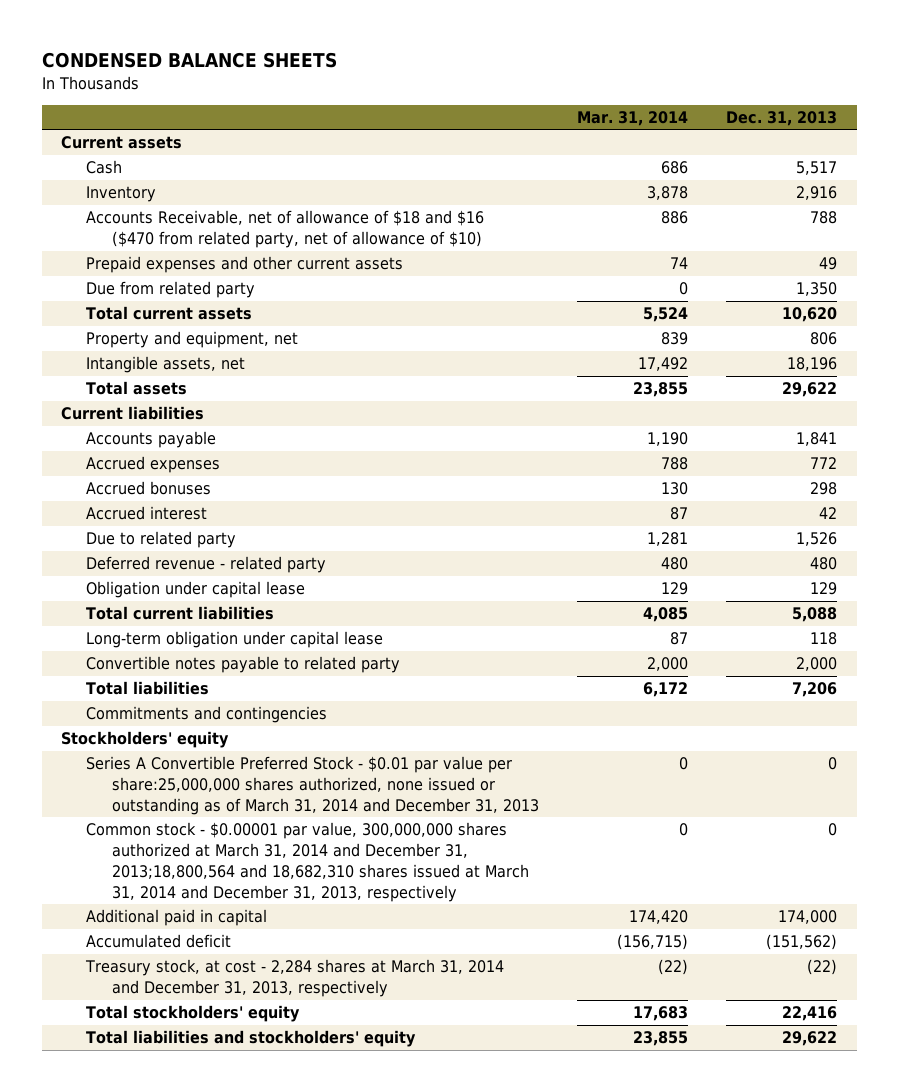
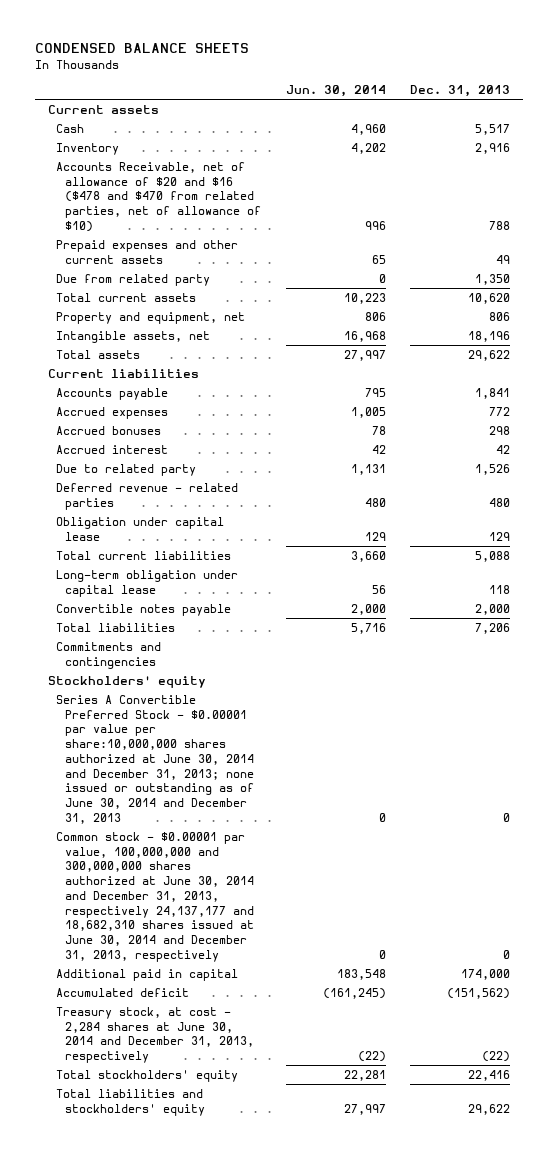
- | Mar. 31, 2014 | Dec. 31, 2013
+ | Jun. 30, 2014 | Dec. 31, 2013
- Accounts Receivable, net of allowance of $18 and $16 ($470 from related party, net of allowance of $10) | 886 | 788
+ Accounts Receivable, net of allowance of $20 and $16 ($478 and $470 from related parties, net of allowance of $10) | 996 | 788
- Deferred revenue - related party | 480 | 480
+ Deferred revenue - related parties | 480 | 480
- Convertible notes payable to related party | 2,000 | 2,000
+ Convertible notes payable | 2,000 | 2,000
- Series A Convertible Preferred Stock - $0.01 par value per share:25,000,000 shares authorized, none issued or outstanding as of March 31, 2014 and December 31, 2013 | 0 | 0
- Common stock - $0.00001 par value, 300,000,000 shares authorized at March 31, 2014 and December 31, 2013;18,800,564 and 18,682,310 shares issued at March 31, 2014 and December 31, 2013, respectively | 0 | 0
+ Series A Convertible Preferred Stock - $0.00001 par value per share:10,000,000 shares authorized at June 30, 2014 and December 31, 2013; none issued or outstanding as of June 30, 2014 and December 31, 2013 | 0 | 0
+ Common stock - $0.00001 par value, 100,000,000 and 300,000,000 shares authorized at June 30, 2014 and December 31, 2013, respectively 24,137,177 and 18,682,310 shares issued at June 30, 2014 and December 31, 2013, respectively | 0 | 0
- Treasury stock, at cost - 2,284 shares at March 31, 2014 and December 31, 2013, respectively | (22) | (22)
+ Treasury stock, at cost - 2,284 shares at June 30, 2014 and December 31, 2013, respectively | (22) | (22)

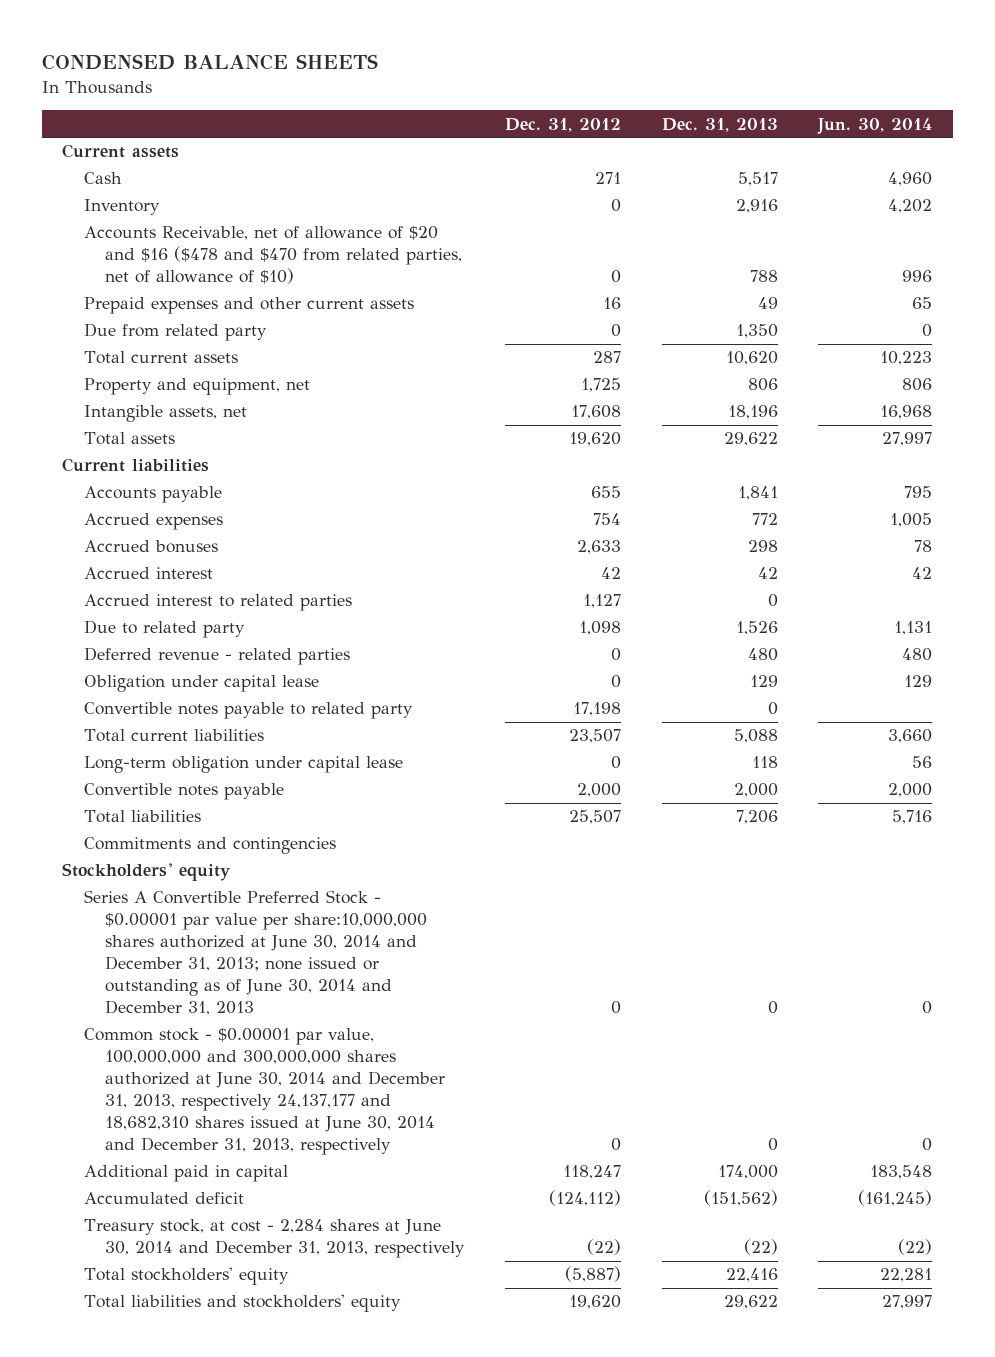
- | Jun. 30, 2014 | Dec. 31, 2013
+ | Dec. 31, 2012 | Dec. 31, 2013 | Jun. 30, 2014
+ Accrued interest to related parties | 1,127 | 0 |
+ Convertible notes payable to related party | 17,198 | 0 |

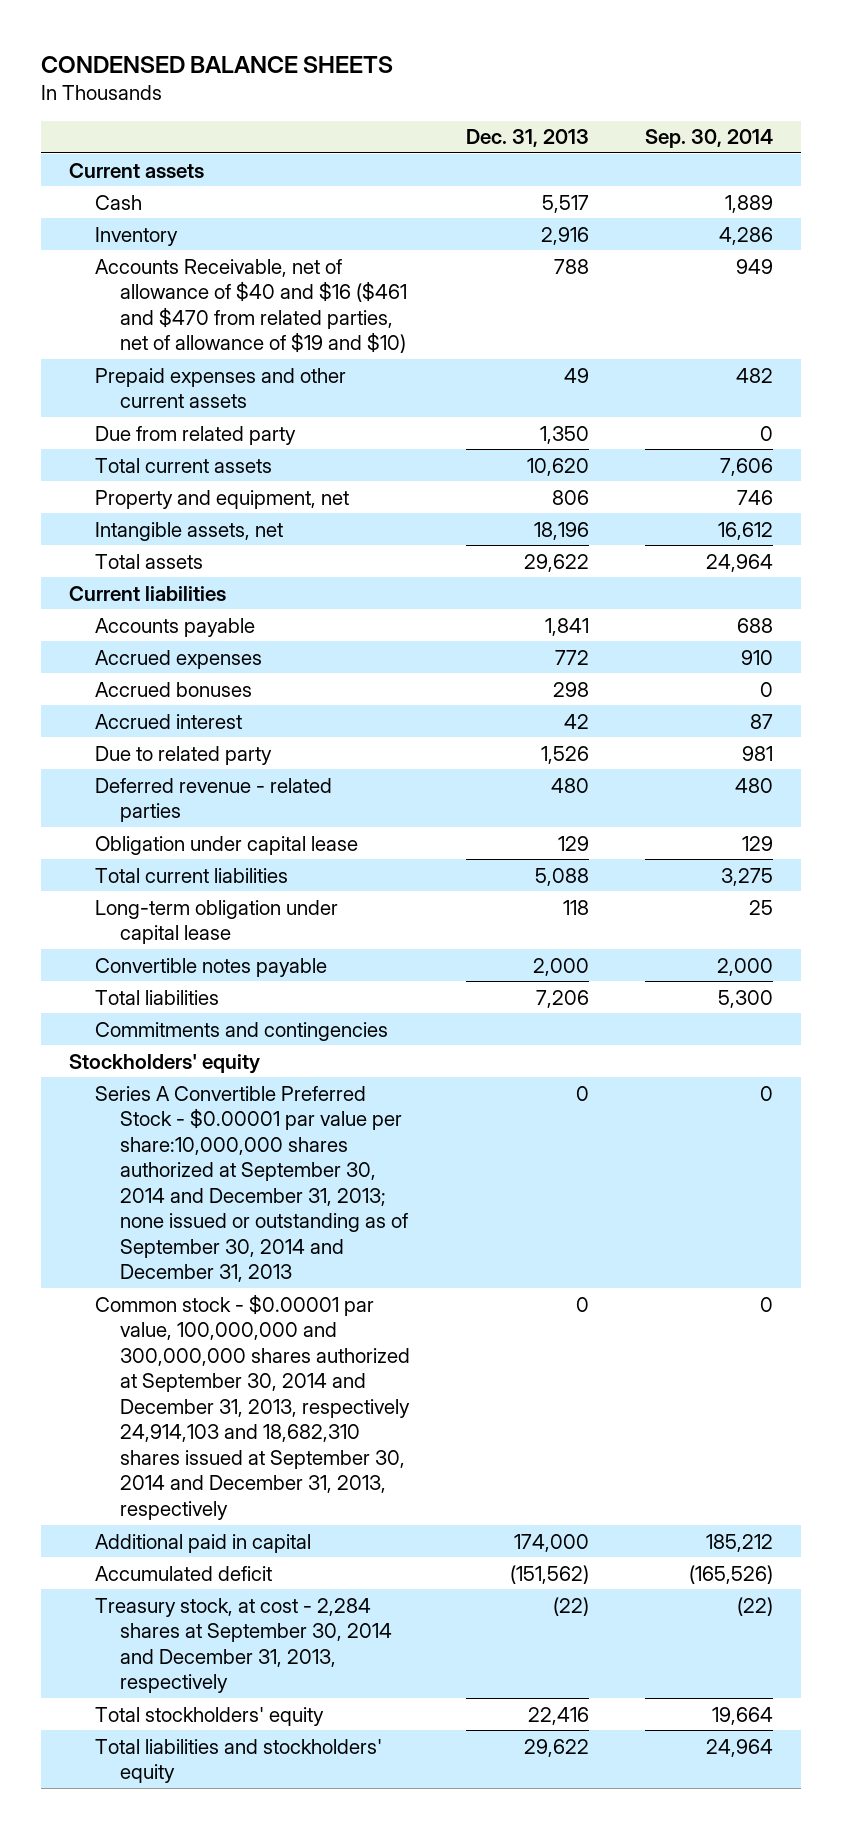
- | Dec. 31, 2012 | Dec. 31, 2013 | Jun. 30, 2014
+ | Dec. 31, 2013 | Sep. 30, 2014
- Accounts Receivable, net of allowance of $20 and $16 ($478 and $470 from related parties, net of allowance of $10) | 0 | 788 | 996
+ Accounts Receivable, net of allowance of $40 and $16 ($461 and $470 from related parties, net of allowance of $19 and $10) | 788 | 949
- Accrued interest to related parties | 1,127 | 0 |
- Convertible notes payable to related party | 17,198 | 0 |
- Series A Convertible Preferred Stock - $0.00001 par value per share:10,000,000 shares authorized at June 30, 2014 and December 31, 2013; none issued or outstanding as of June 30, 2014 and December 31, 2013 | 0 | 0 | 0
- Common stock - $0.00001 par value, 100,000,000 and 300,000,000 shares authorized at June 30, 2014 and December 31, 2013, respectively 24,137,177 and 18,682,310 shares issued at June 30, 2014 and December 31, 2013, respectively | 0 | 0 | 0
+ Series A Convertible Preferred Stock - $0.00001 par value per share:10,000,000 shares authorized at September 30, 2014 and December 31, 2013; none issued or outstanding as of September 30, 2014 and December 31, 2013 | 0 | 0
+ Common stock - $0.00001 par value, 100,000,000 and 300,000,000 shares authorized at September 30, 2014 and December 31, 2013, respectively 24,914,103 and 18,682,310 shares issued at September 30, 2014 and December 31, 2013, respectively | 0 | 0
- Treasury stock, at cost - 2,284 shares at June 30, 2014 and December 31, 2013, respectively | (22) | (22) | (22)
+ Treasury stock, at cost - 2,284 shares at September 30, 2014 and December 31, 2013, respectively | (22) | (22)

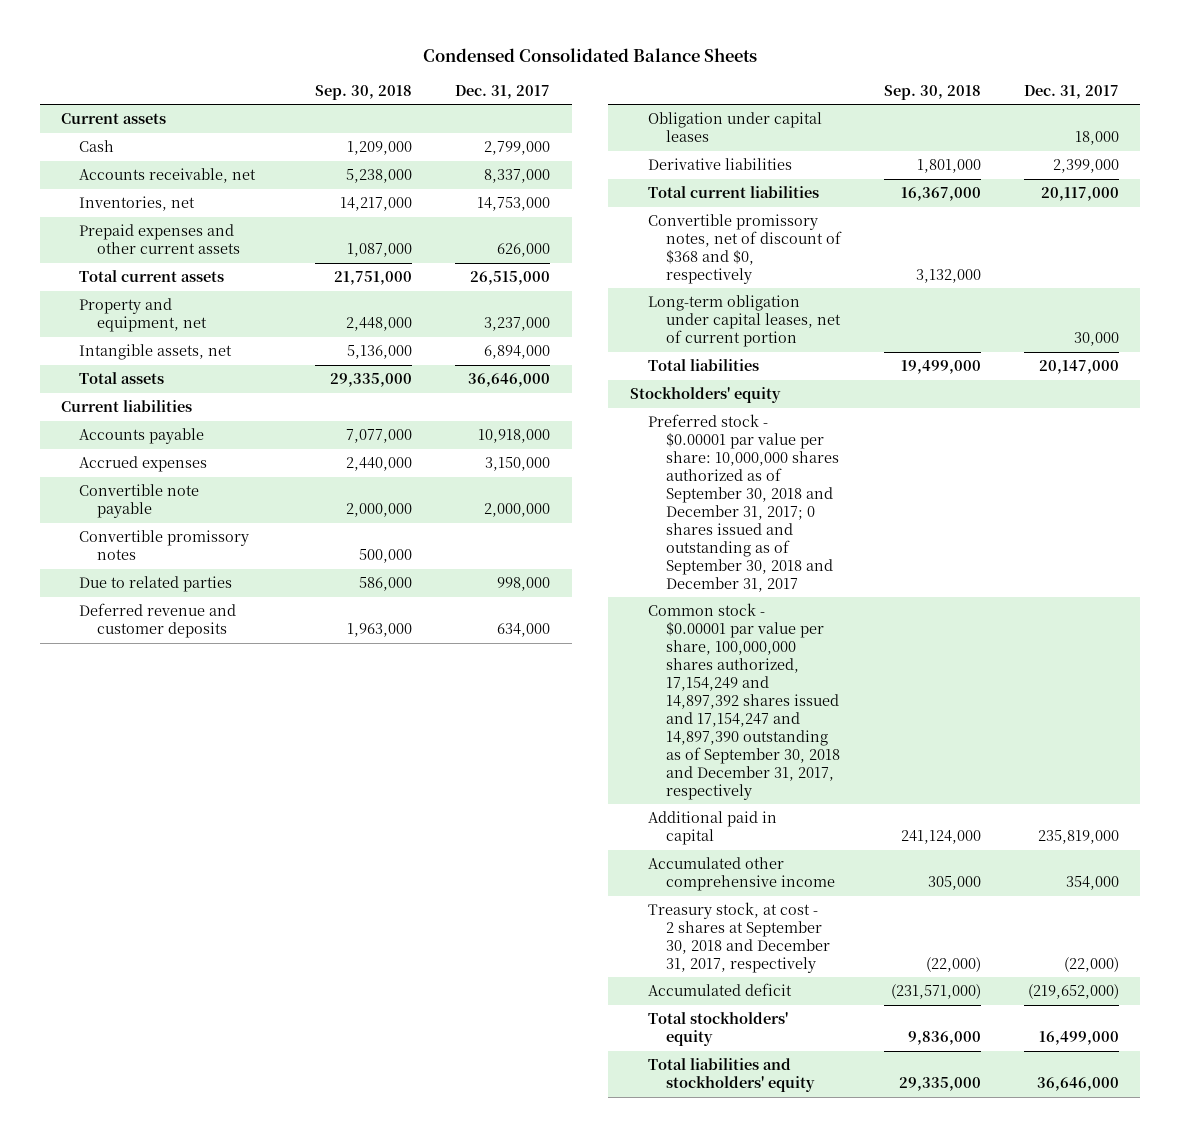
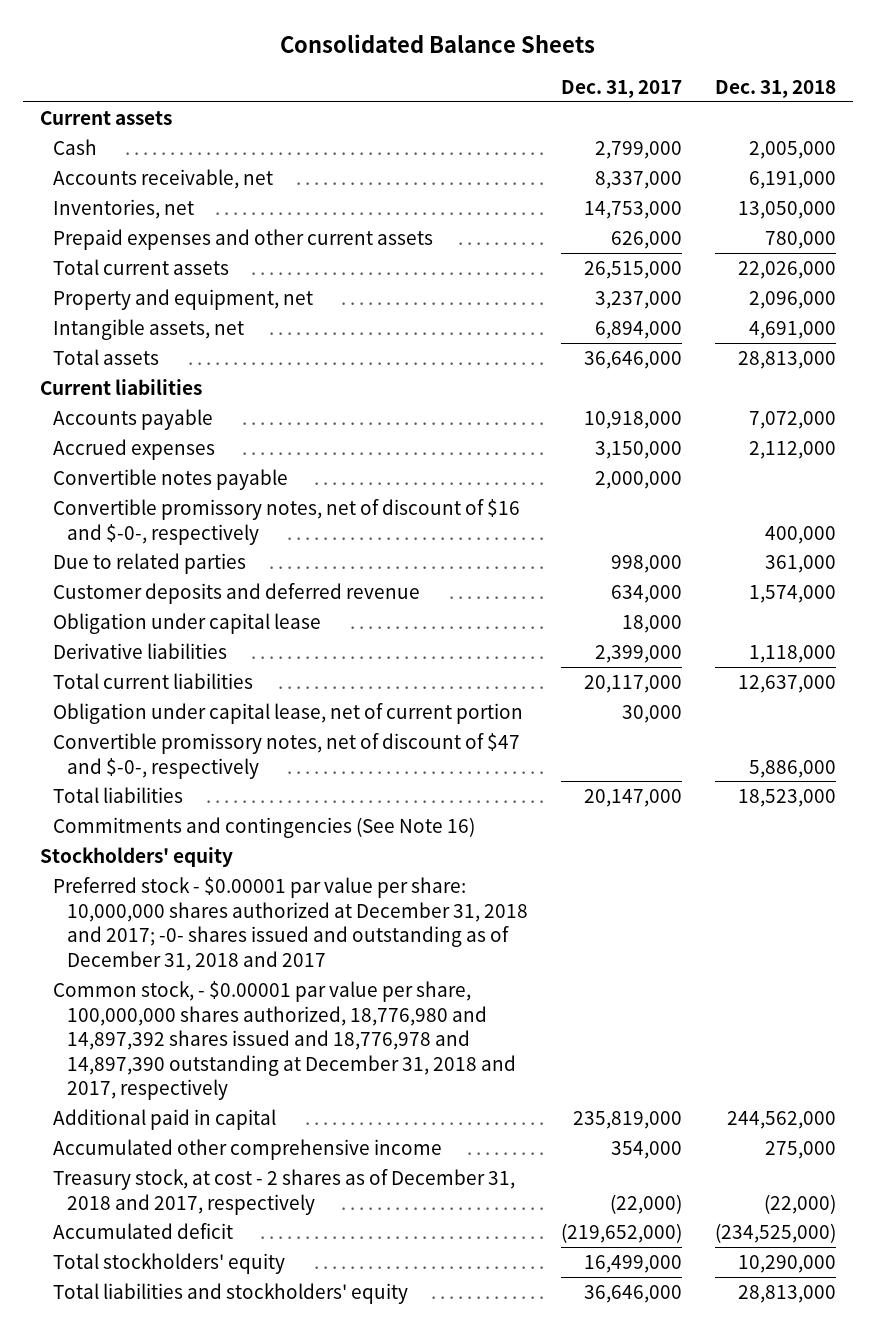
- Condensed Consolidated Balance Sheets
+ Consolidated Balance Sheets
- | Sep. 30, 2018 | Dec. 31, 2017
+ | Dec. 31, 2017 | Dec. 31, 2018
- Convertible note payable | 2,000,000 | 2,000,000
- Convertible promissory notes | 500,000 |
+ Convertible notes payable | 2,000,000 |
+ Convertible promissory notes, net of discount of $16 and $-0-, respectively | | 400,000
- Deferred revenue and customer deposits | 1,963,000 | 634,000
- Obligation under capital leases | | 18,000
+ Customer deposits and deferred revenue | 634,000 | 1,574,000
+ Obligation under capital lease | 18,000 |
- Convertible promissory notes, net of discount of $368 and $0, respectively | 3,132,000 |
- Long-term obligation under capital leases, net of current portion | | 30,000
+ Obligation under capital lease, net of current portion | 30,000 |
+ Convertible promissory notes, net of discount of $47 and $-0-, respectively | | 5,886,000
+ Commitments and contingencies (See Note 16)
- Preferred stock - $0.00001 par value per share: 10,000,000 shares authorized as of September 30, 2018 and December 31, 2017; 0 shares issued and outstanding as of September 30, 2018 and December 31, 2017
- Common stock - $0.00001 par value per share, 100,000,000 shares authorized, 17,154,249 and 14,897,392 shares issued and 17,154,247 and 14,897,390 outstanding as of September 30, 2018 and December 31, 2017, respectively
+ Preferred stock - $0.00001 par value per share: 10,000,000 shares authorized at December 31, 2018 and 2017; -0- shares issued and outstanding as of December 31, 2018 and 2017
+ Common stock, - $0.00001 par value per share, 100,000,000 shares authorized, 18,776,980 and 14,897,392 shares issued and 18,776,978 and 14,897,390 outstanding at December 31, 2018 and 2017, respectively
- Treasury stock, at cost - 2 shares at September 30, 2018 and December 31, 2017, respectively | (22,000) | (22,000)
+ Treasury stock, at cost - 2 shares as of December 31, 2018 and 2017, respectively | (22,000) | (22,000)

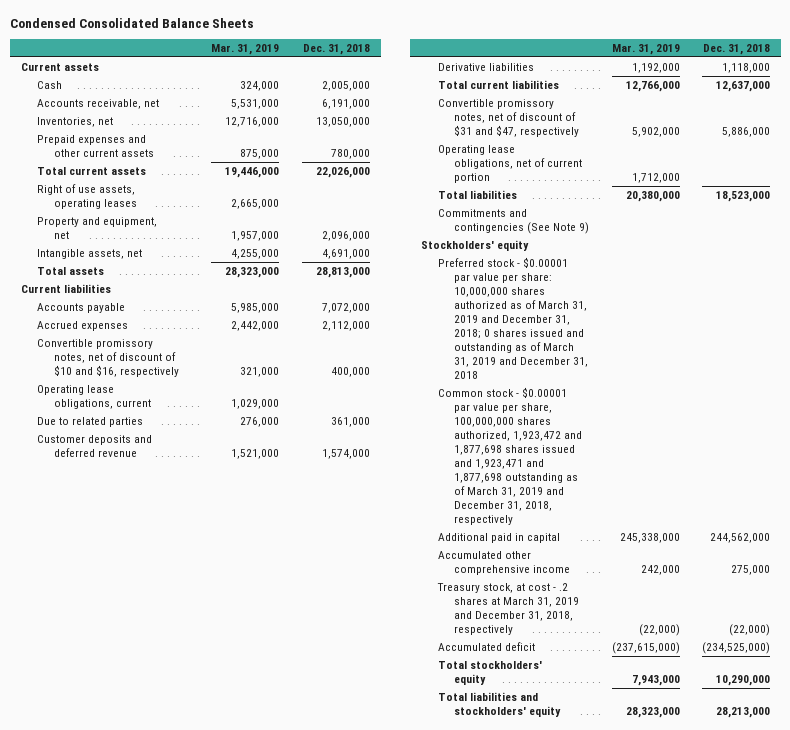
- Consolidated Balance Sheets
+ Condensed Consolidated Balance Sheets
- | Dec. 31, 2017 | Dec. 31, 2018
+ | Mar. 31, 2019 | Dec. 31, 2018
+ Right of use assets, operating leases | 2,665,000 |
- Convertible notes payable | 2,000,000 |
- Convertible promissory notes, net of discount of $16 and $-0-, respectively | | 400,000
+ Convertible promissory notes, net of discount of $10 and $16, respectively | 321,000 | 400,000
+ Operating lease obligations, current | 1,029,000 |
- Obligation under capital lease | 18,000 |
- Obligation under capital lease, net of current portion | 30,000 |
- Convertible promissory notes, net of discount of $47 and $-0-, respectively | | 5,886,000
+ Convertible promissory notes, net of discount of $31 and $47, respectively | 5,902,000 | 5,886,000
+ Operating lease obligations, net of current portion | 1,712,000 |
- Commitments and contingencies (See Note 16)
+ Commitments and contingencies (See Note 9)
- Preferred stock - $0.00001 par value per share: 10,000,000 shares authorized at December 31, 2018 and 2017; -0- shares issued and outstanding as of December 31, 2018 and 2017
- Common stock, - $0.00001 par value per share, 100,000,000 shares authorized, 18,776,980 and 14,897,392 shares issued and 18,776,978 and 14,897,390 outstanding at December 31, 2018 and 2017, respectively
+ Preferred stock - $0.00001 par value per share: 10,000,000 shares authorized as of March 31, 2019 and December 31, 2018; 0 shares issued and outstanding as of March 31, 2019 and December 31, 2018
+ Common stock - $0.00001 par value per share, 100,000,000 shares authorized, 1,923,472 and 1,877,698 shares issued and 1,923,471 and 1,877,698 outstanding as of March 31, 2019 and December 31, 2018, respectively
- Treasury stock, at cost - 2 shares as of December 31, 2018 and 2017, respectively | (22,000) | (22,000)
+ Treasury stock, at cost - .2 shares at March 31, 2019 and December 31, 2018, respectively | (22,000) | (22,000)
- Total liabilities and stockholders' equity | 36,646,000 | 28,813,000
+ Total liabilities and stockholders' equity | 28,323,000 | 28,213,000

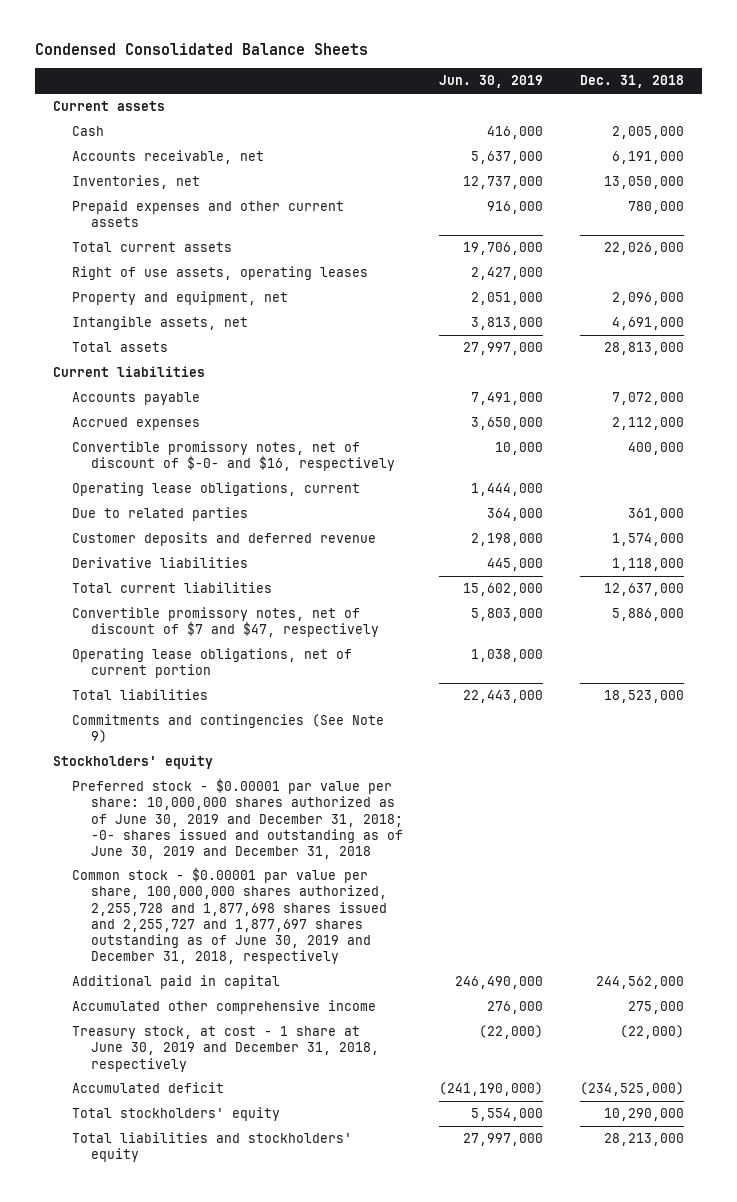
- | Mar. 31, 2019 | Dec. 31, 2018
+ | Jun. 30, 2019 | Dec. 31, 2018
- Convertible promissory notes, net of discount of $10 and $16, respectively | 321,000 | 400,000
+ Convertible promissory notes, net of discount of $-0- and $16, respectively | 10,000 | 400,000
- Convertible promissory notes, net of discount of $31 and $47, respectively | 5,902,000 | 5,886,000
+ Convertible promissory notes, net of discount of $7 and $47, respectively | 5,803,000 | 5,886,000
- Preferred stock - $0.00001 par value per share: 10,000,000 shares authorized as of March 31, 2019 and December 31, 2018; 0 shares issued and outstanding as of March 31, 2019 and December 31, 2018
- Common stock - $0.00001 par value per share, 100,000,000 shares authorized, 1,923,472 and 1,877,698 shares issued and 1,923,471 and 1,877,698 outstanding as of March 31, 2019 and December 31, 2018, respectively
+ Preferred stock - $0.00001 par value per share: 10,000,000 shares authorized as of June 30, 2019 and December 31, 2018; -0- shares issued and outstanding as of June 30, 2019 and December 31, 2018
+ Common stock - $0.00001 par value per share, 100,000,000 shares authorized, 2,255,728 and 1,877,698 shares issued and 2,255,727 and 1,877,697 shares outstanding as of June 30, 2019 and December 31, 2018, respectively
- Treasury stock, at cost - .2 shares at March 31, 2019 and December 31, 2018, respectively | (22,000) | (22,000)
+ Treasury stock, at cost - 1 share at June 30, 2019 and December 31, 2018, respectively | (22,000) | (22,000)

